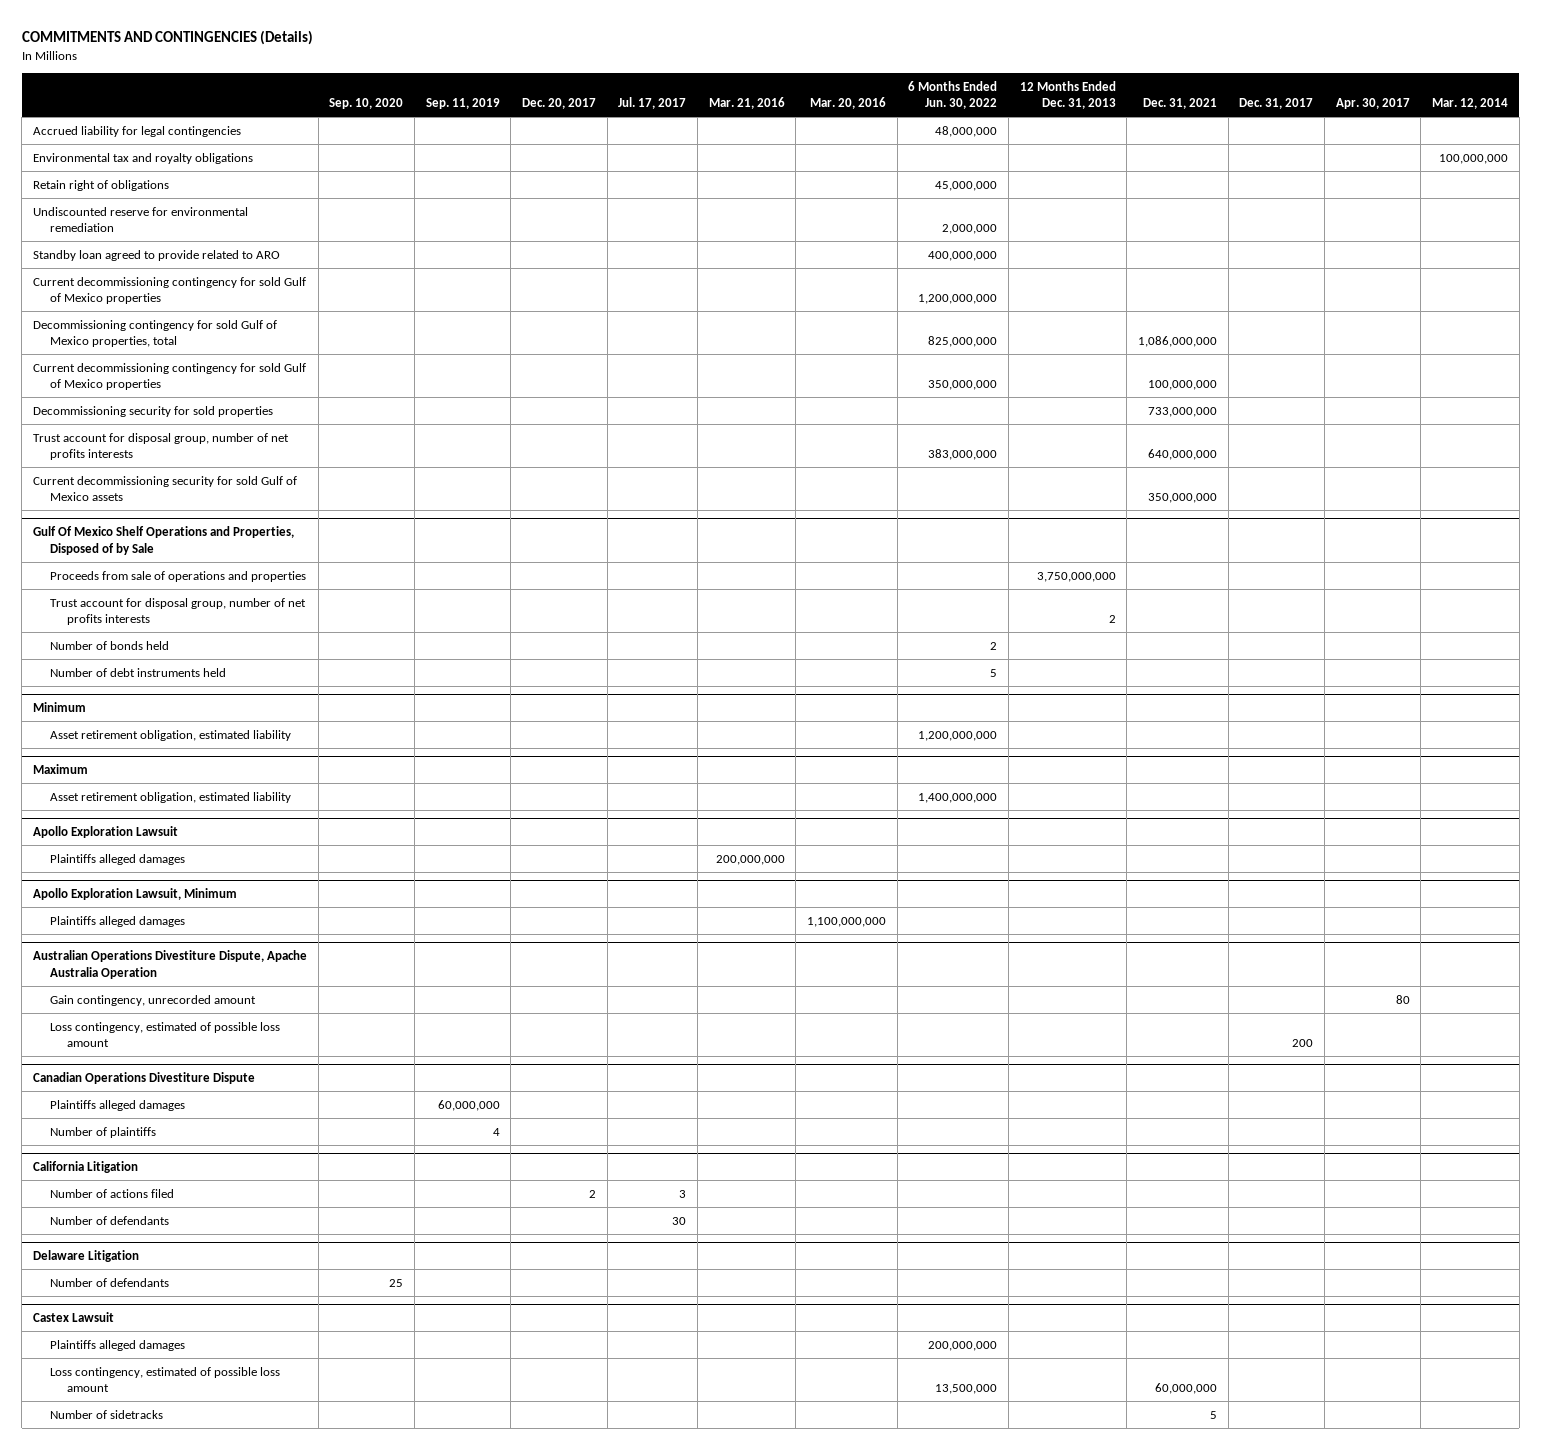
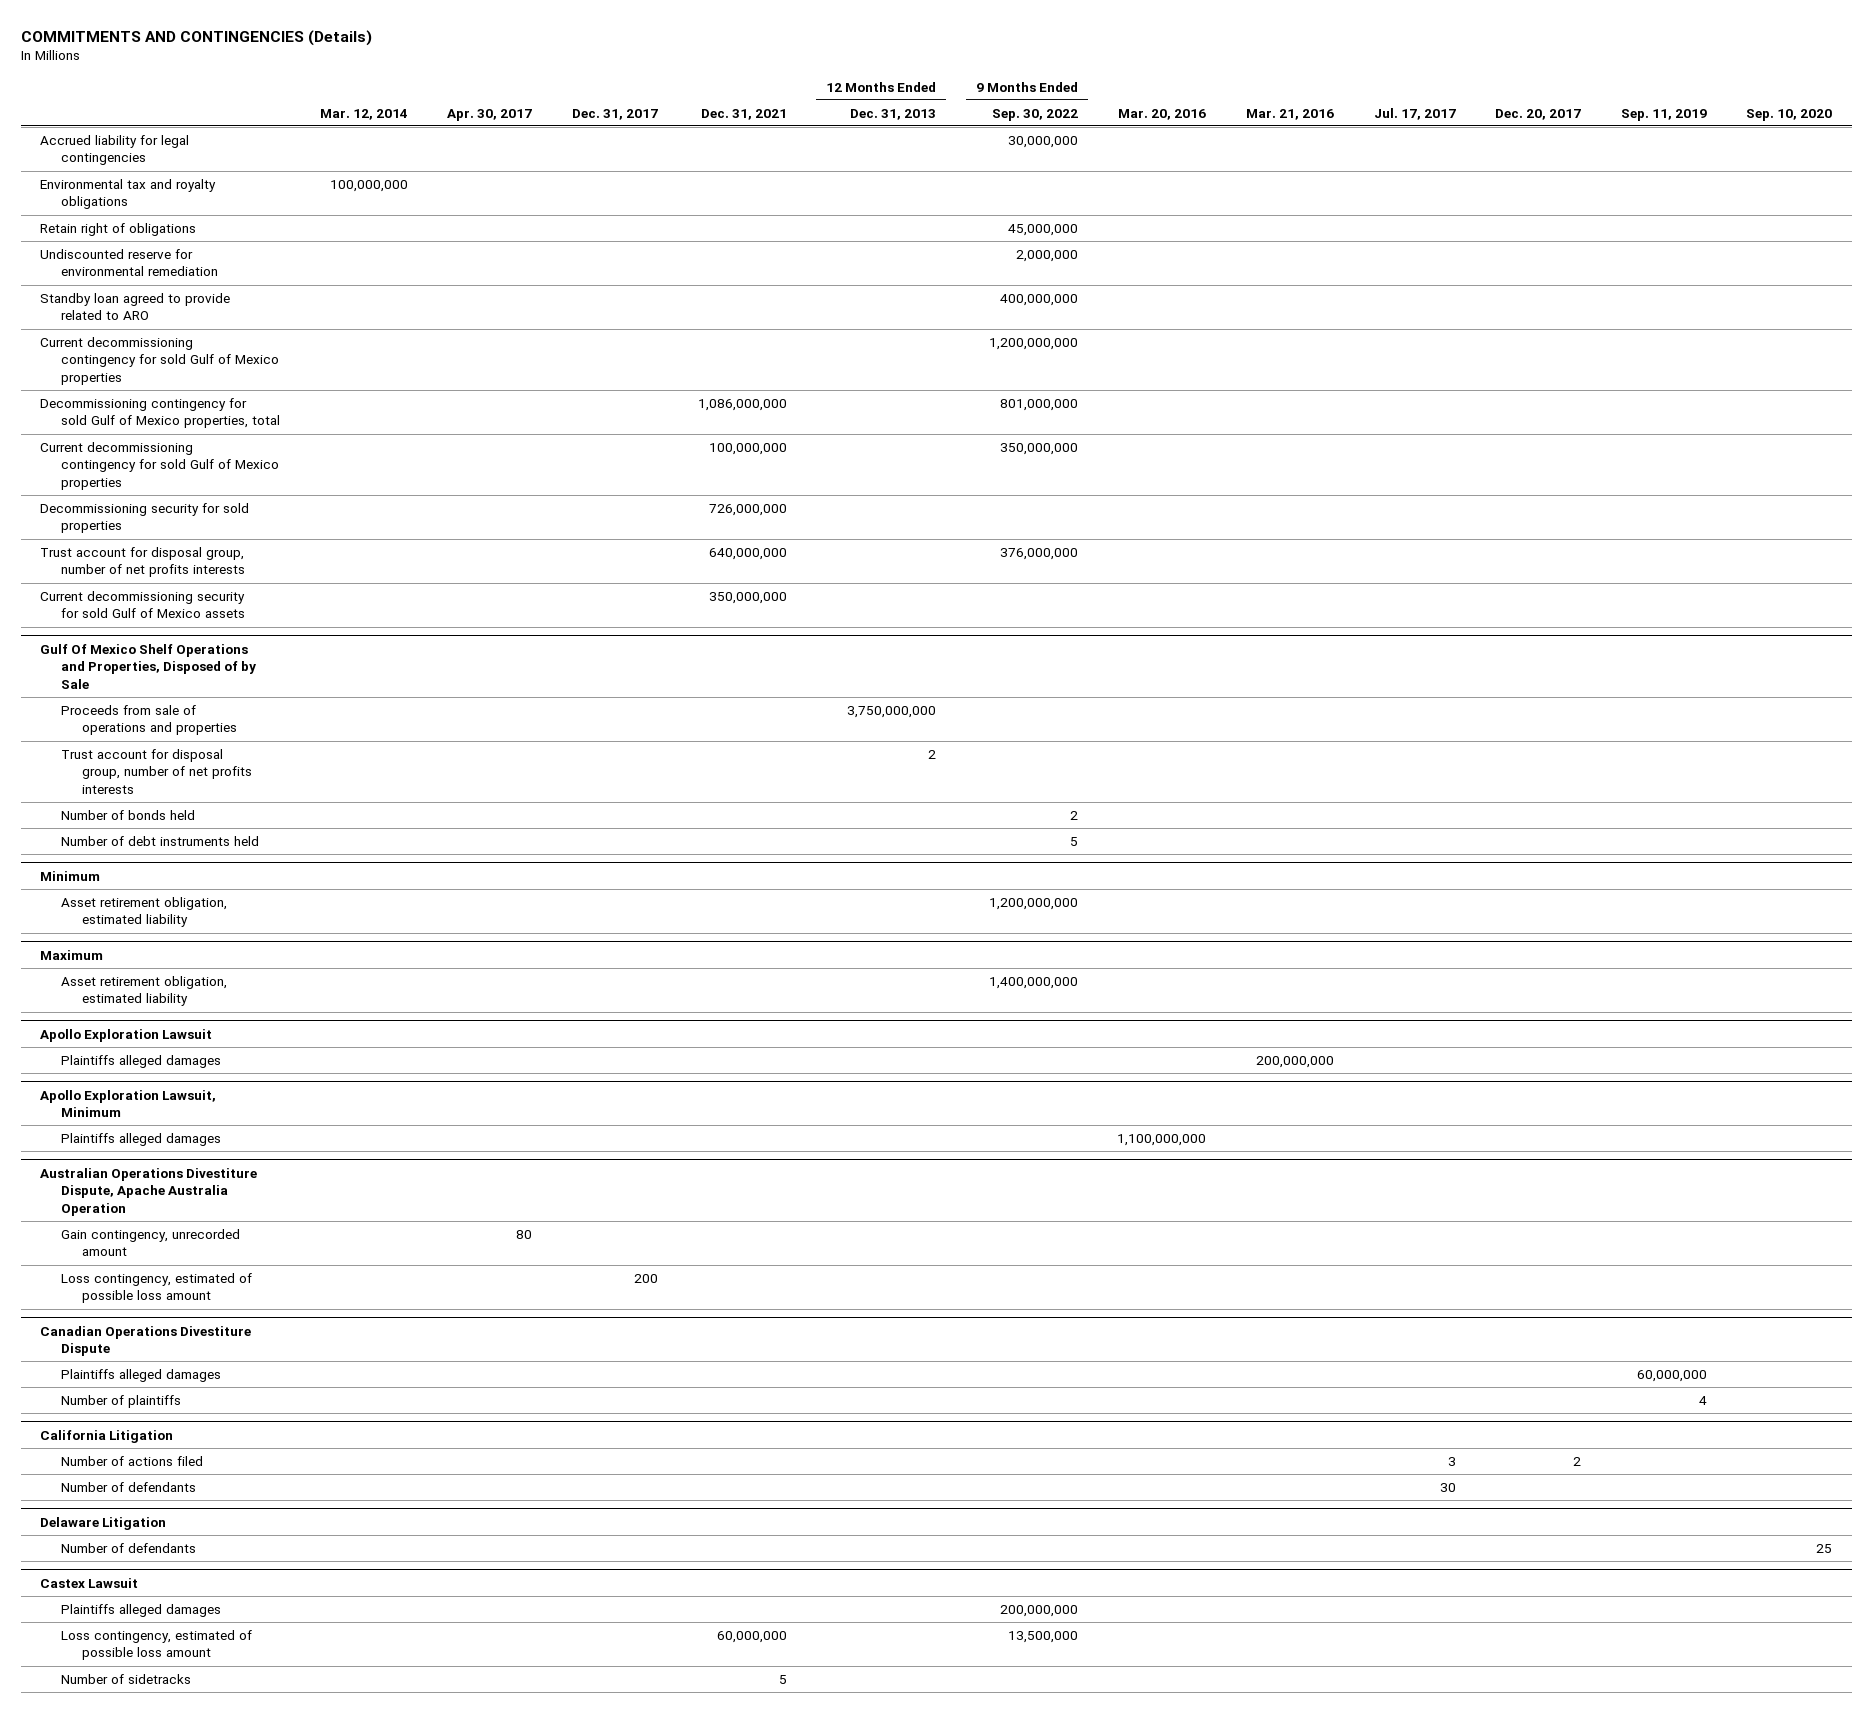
- | Sep. 10, 2020 | Sep. 11, 2019 | Dec. 20, 2017 | Jul. 17, 2017 | Mar. 21, 2016 | Mar. 20, 2016 | 6 Months Ended Jun. 30, 2022 | 12 Months Ended Dec. 31, 2013 | Dec. 31, 2021 | Dec. 31, 2017 | Apr. 30, 2017 | Mar. 12, 2014
+ | Mar. 12, 2014 | Apr. 30, 2017 | Dec. 31, 2017 | Dec. 31, 2021 | 12 Months Ended Dec. 31, 2013 | 9 Months Ended Sep. 30, 2022 | Mar. 20, 2016 | Mar. 21, 2016 | Jul. 17, 2017 | Dec. 20, 2017 | Sep. 11, 2019 | Sep. 10, 2020
- Decommissioning security for sold properties | | | | | | | | | 733,000,000 | | |
+ Decommissioning security for sold properties | | | | 726,000,000 | | | | | | | |

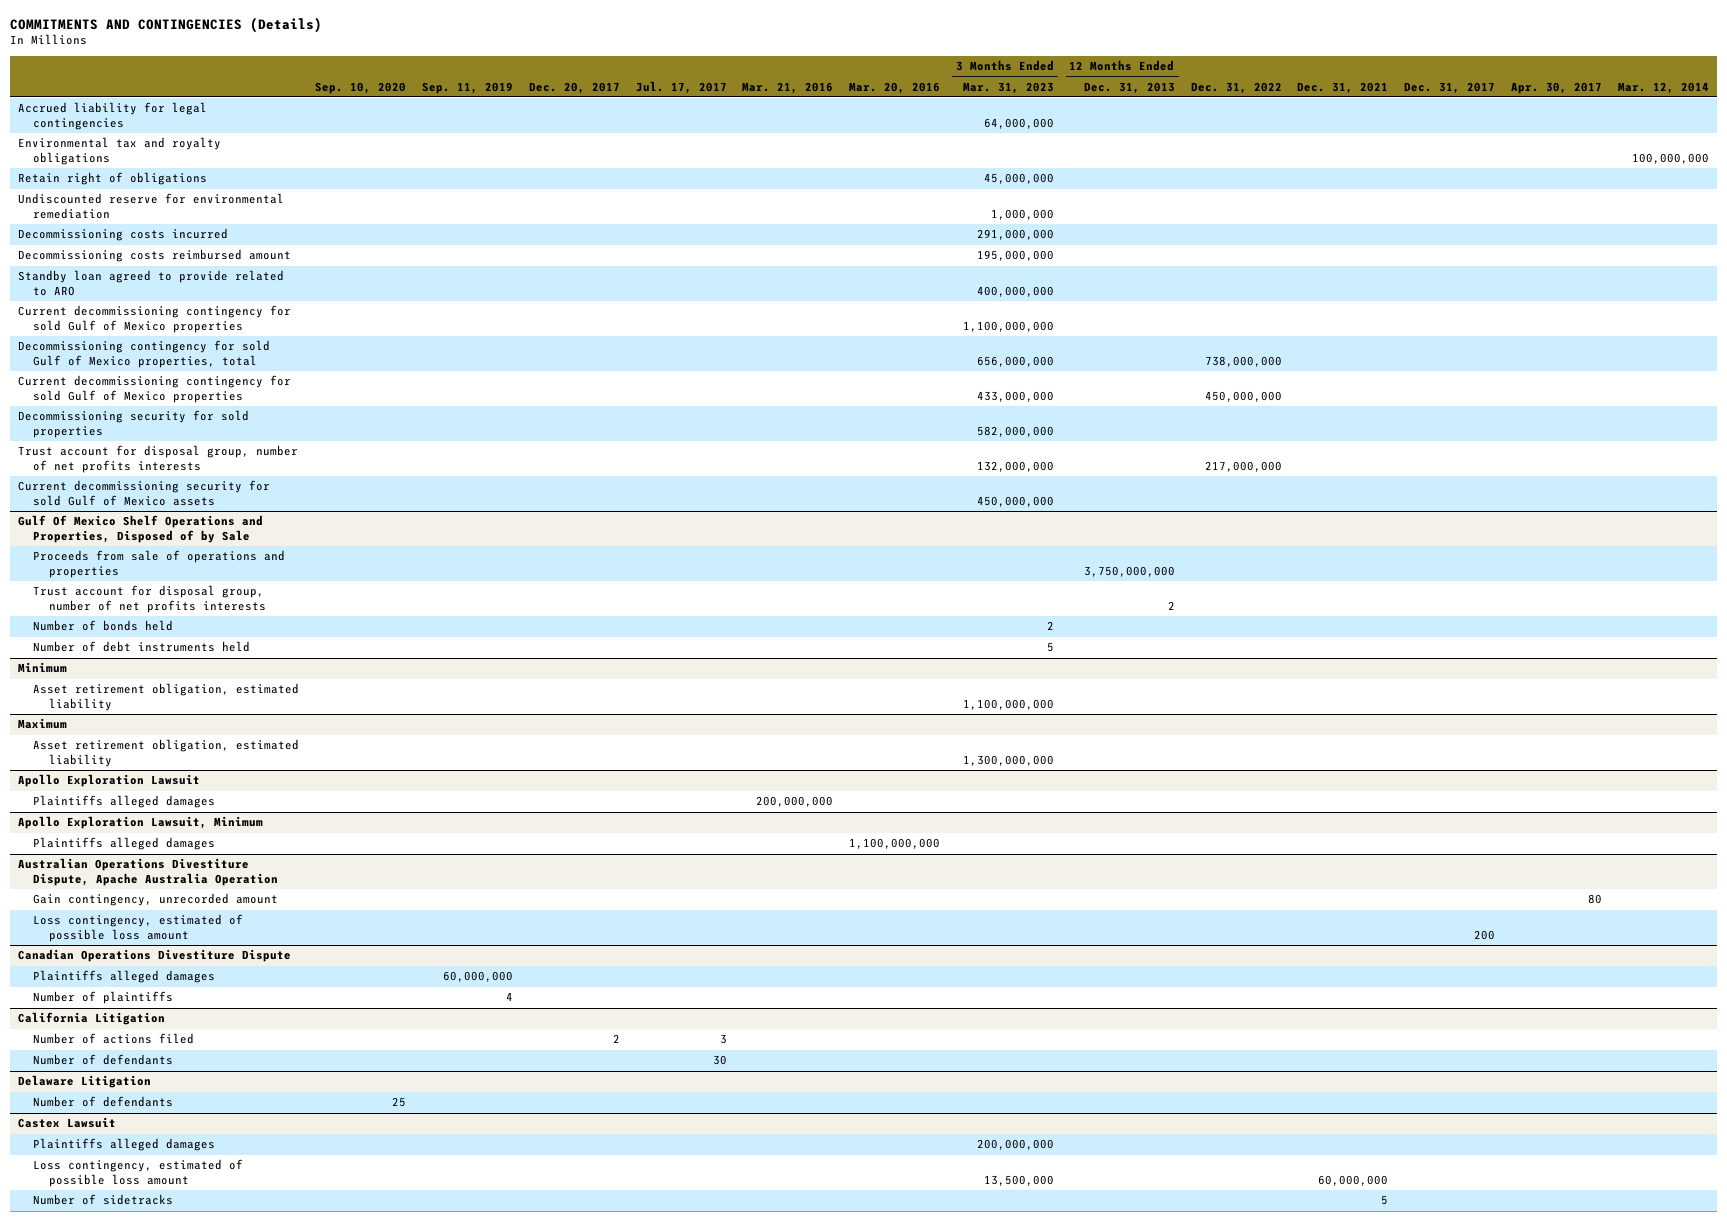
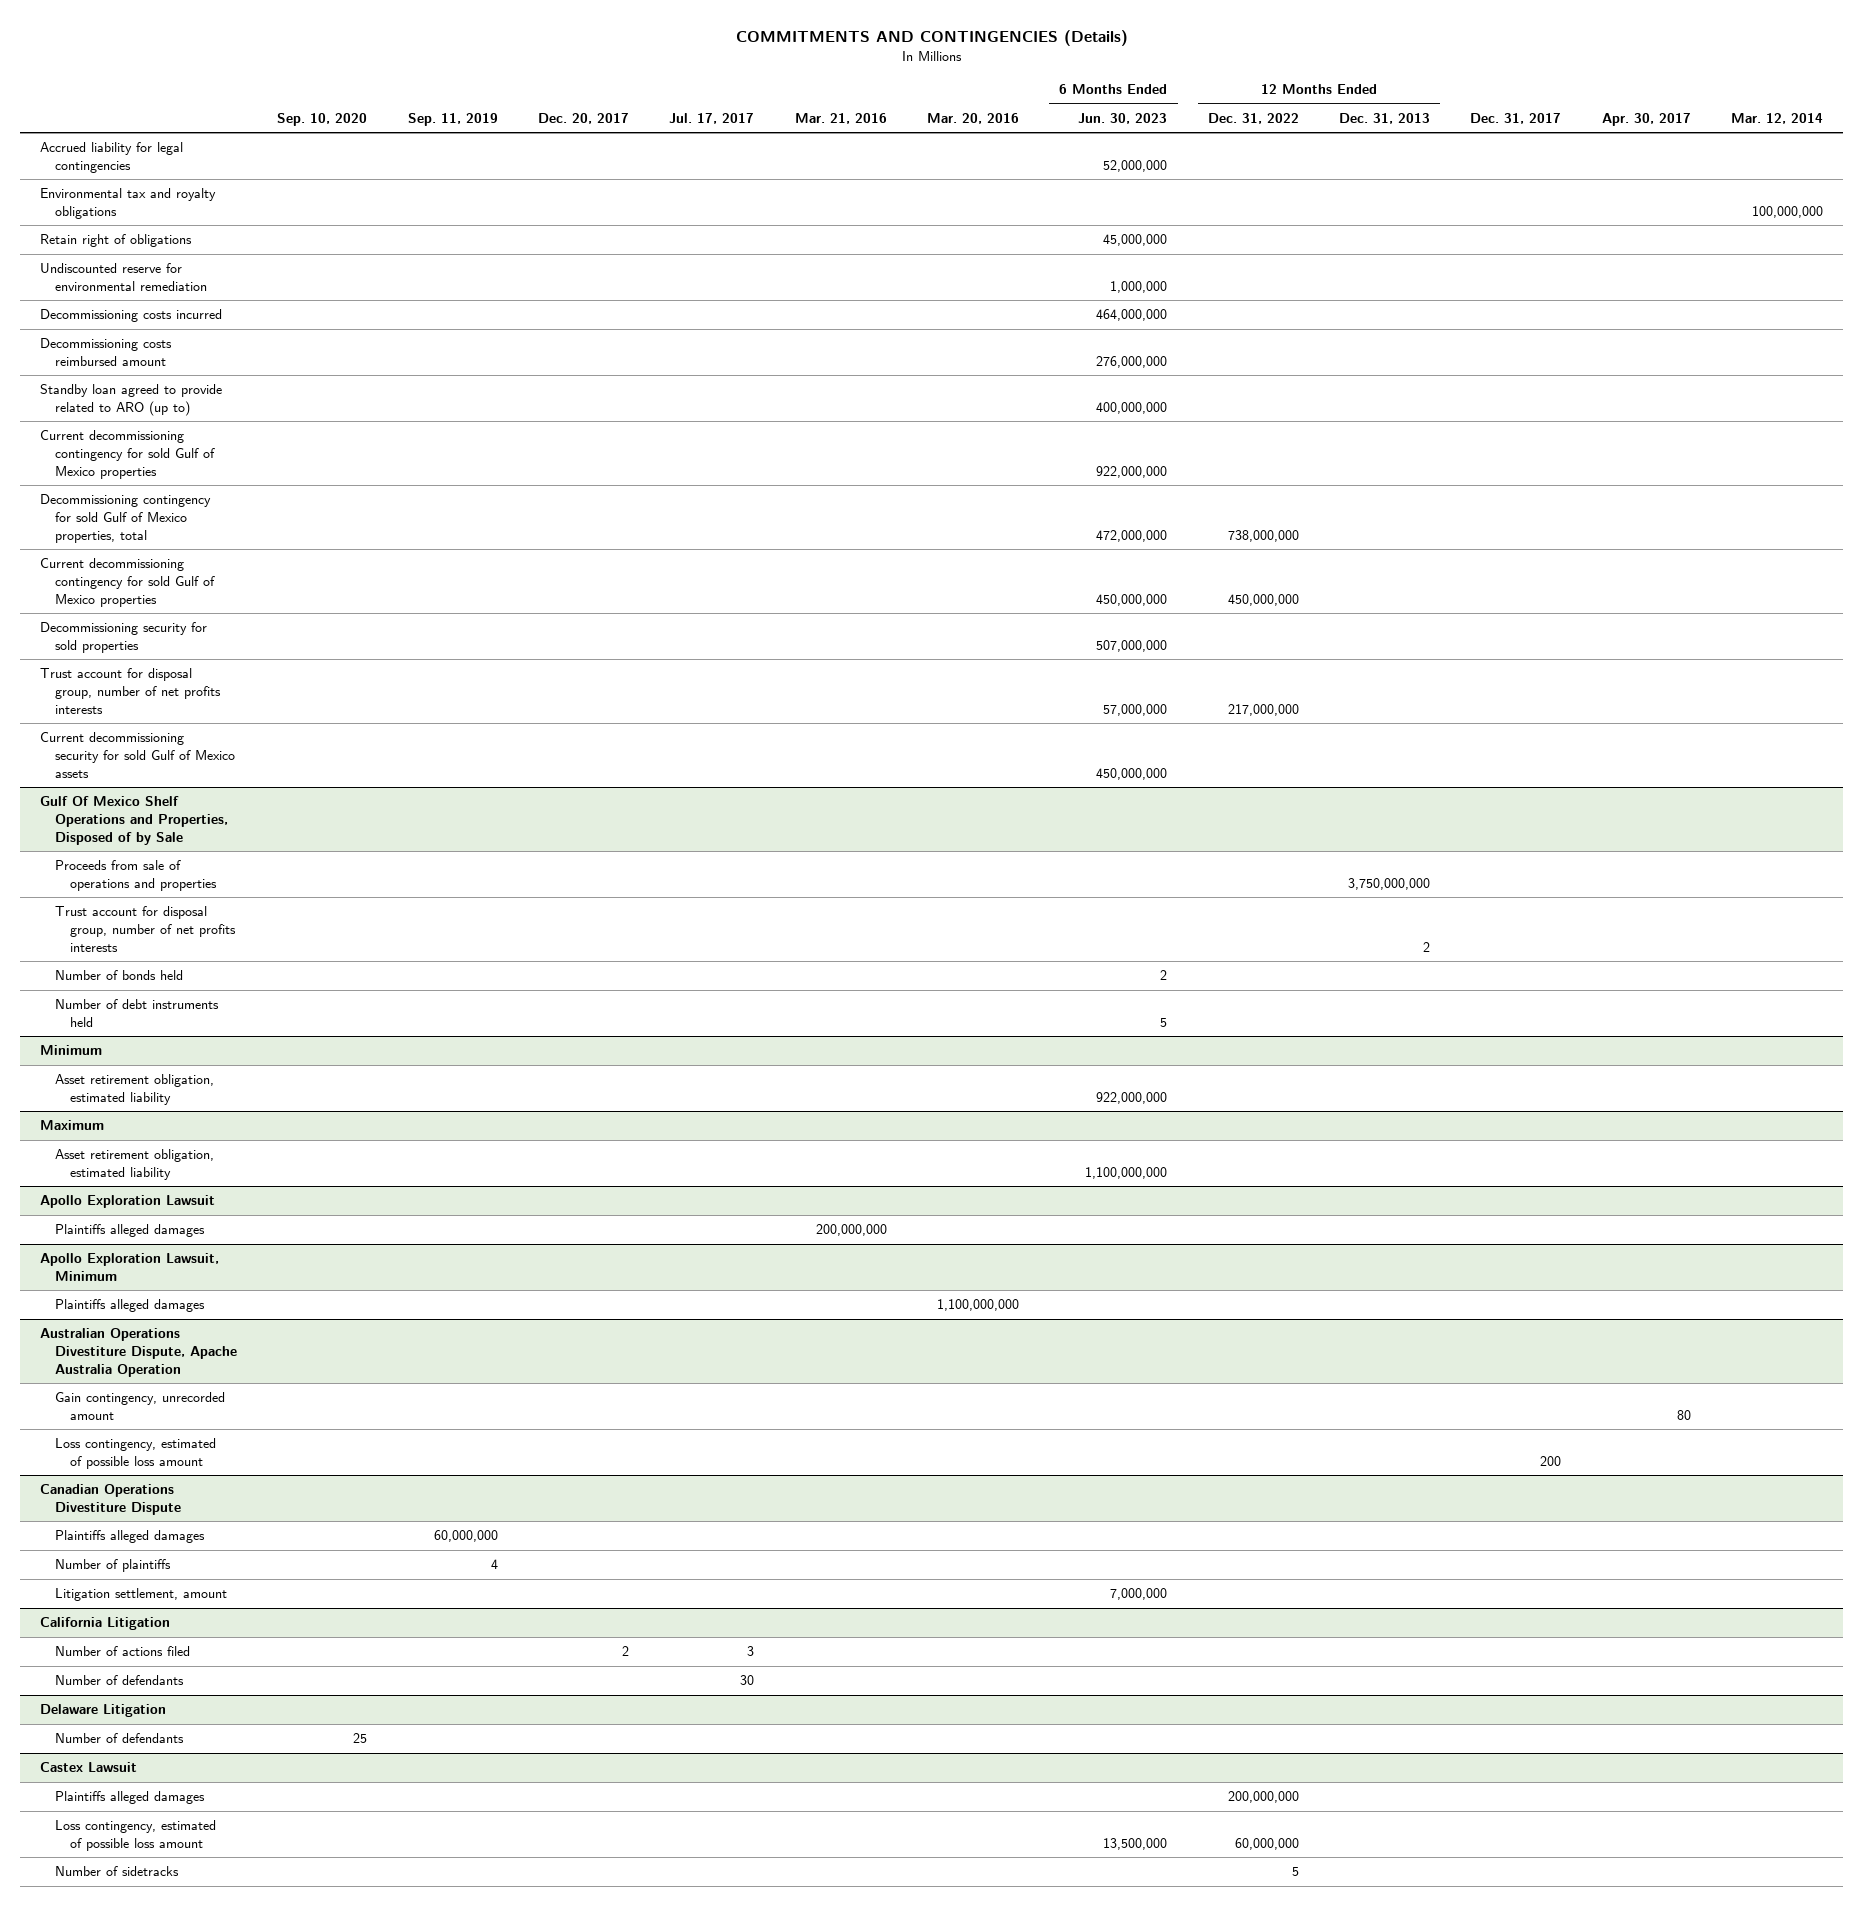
- | Sep. 10, 2020 | Sep. 11, 2019 | Dec. 20, 2017 | Jul. 17, 2017 | Mar. 21, 2016 | Mar. 20, 2016 | 3 Months Ended Mar. 31, 2023 | 12 Months Ended Dec. 31, 2013 | Dec. 31, 2022 | Dec. 31, 2021 | Dec. 31, 2017 | Apr. 30, 2017 | Mar. 12, 2014
+ | Sep. 10, 2020 | Sep. 11, 2019 | Dec. 20, 2017 | Jul. 17, 2017 | Mar. 21, 2016 | Mar. 20, 2016 | 6 Months Ended Jun. 30, 2023 | 12 Months Ended Dec. 31, 2022 | 12 Months Ended Dec. 31, 2013 | Dec. 31, 2017 | Apr. 30, 2017 | Mar. 12, 2014
- Standby loan agreed to provide related to ARO | | | | | | | 400,000,000 | | | | | |
+ Standby loan agreed to provide related to ARO (up to) | | | | | | | 400,000,000 | | | | |
@ Canadian Operations Divestiture Dispute
+ Litigation settlement, amount | | | | | | | 7,000,000 | | | | |

